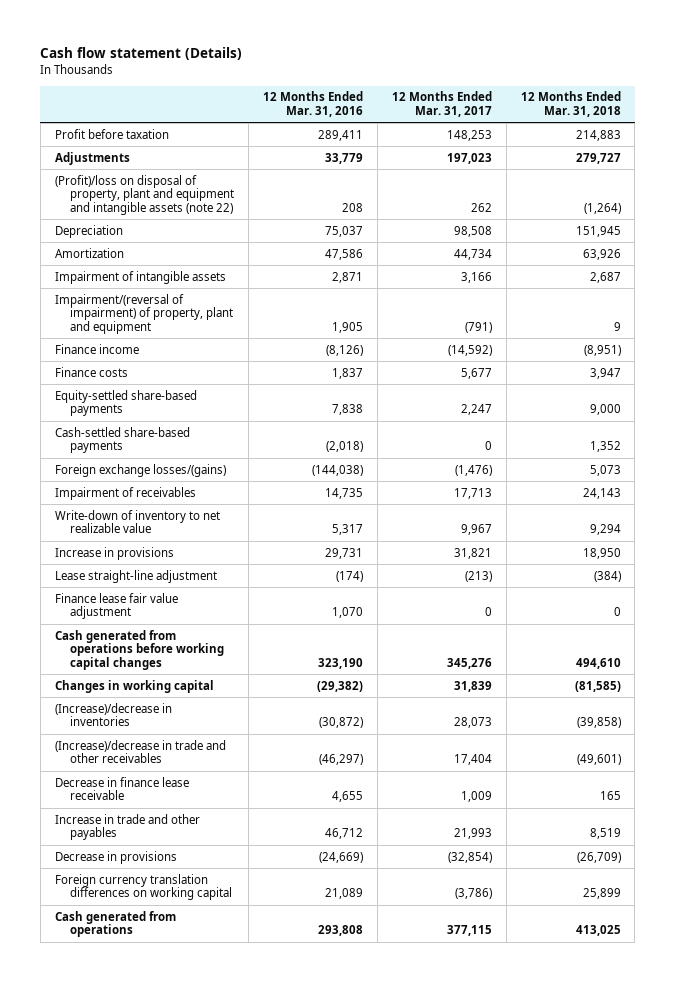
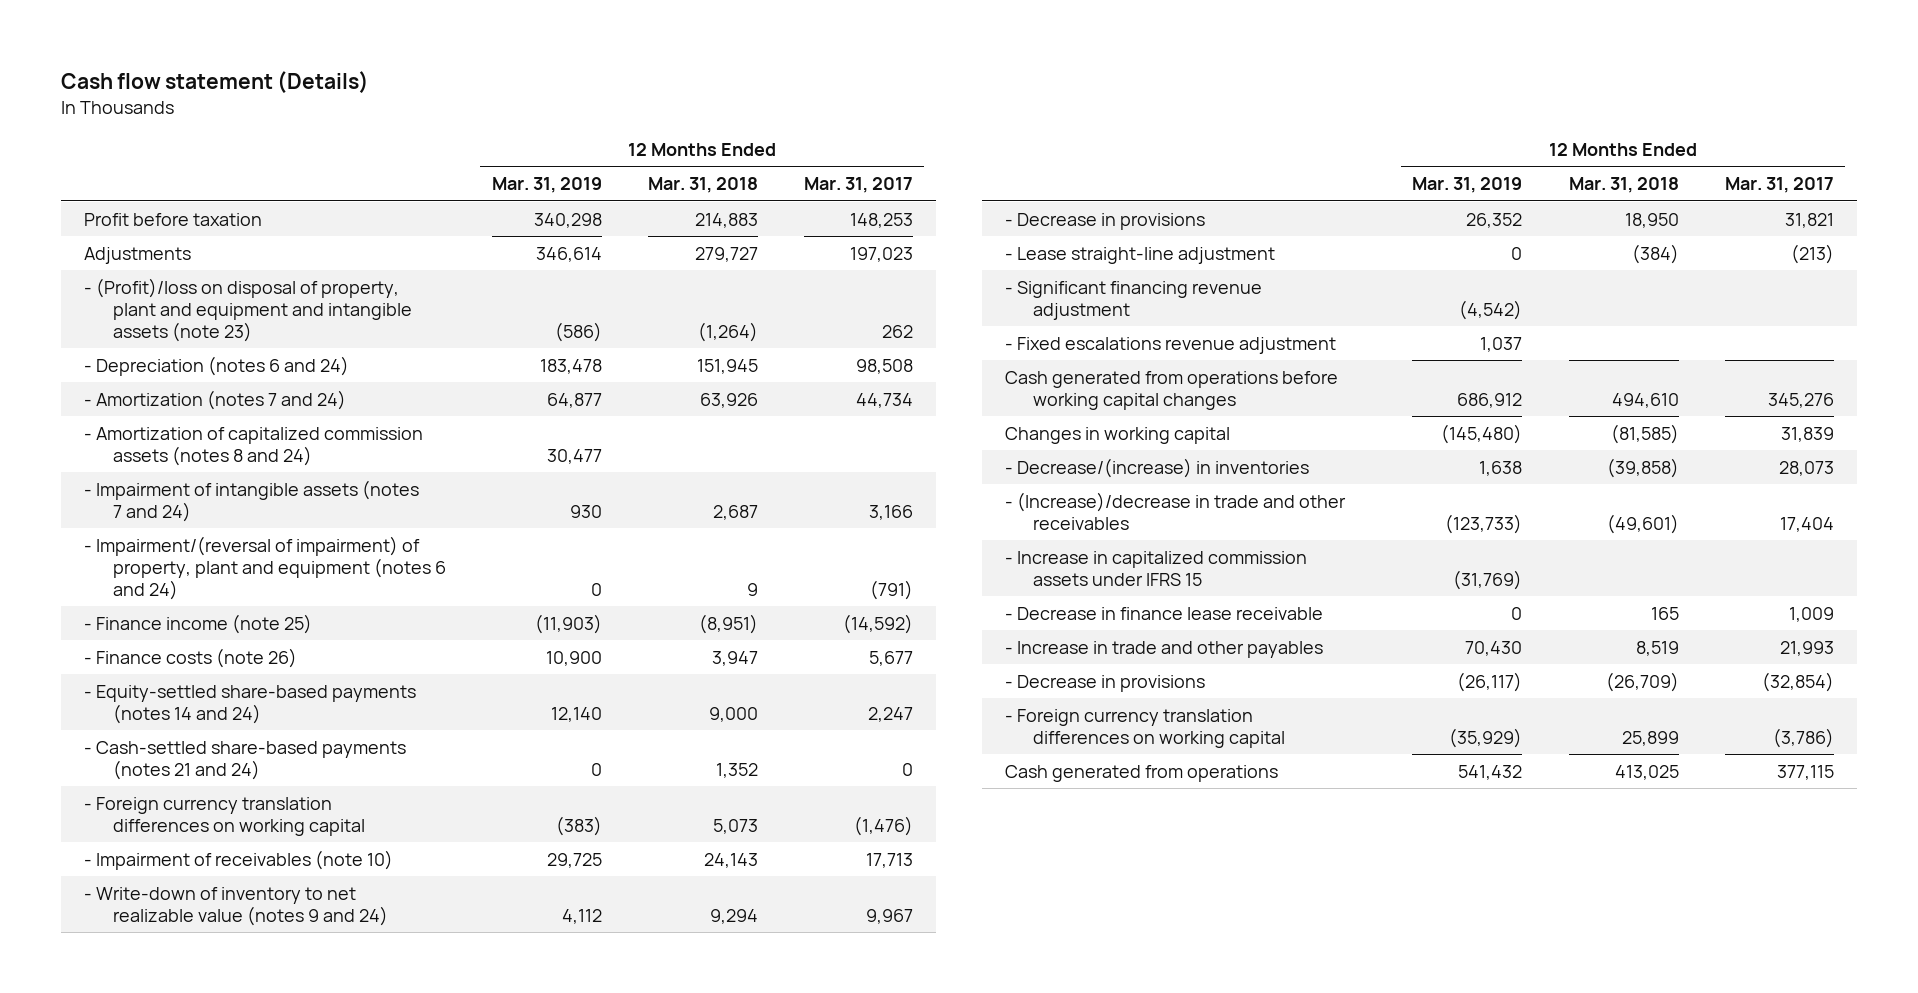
- | 12 Months Ended Mar. 31, 2016 | 12 Months Ended Mar. 31, 2017 | 12 Months Ended Mar. 31, 2018
+ | 12 Months Ended Mar. 31, 2019 | 12 Months Ended Mar. 31, 2018 | 12 Months Ended Mar. 31, 2017
- (Profit)/loss on disposal of property, plant and equipment and intangible assets (note 22) | 208 | 262 | (1,264)
- Depreciation | 75,037 | 98,508 | 151,945
- Amortization | 47,586 | 44,734 | 63,926
- Impairment of intangible assets | 2,871 | 3,166 | 2,687
- Impairment/(reversal of impairment) of property, plant and equipment | 1,905 | (791) | 9
- Finance income | (8,126) | (14,592) | (8,951)
- Finance costs | 1,837 | 5,677 | 3,947
- Equity-settled share-based payments | 7,838 | 2,247 | 9,000
- Cash-settled share-based payments | (2,018) | 0 | 1,352
- Foreign exchange losses/(gains) | (144,038) | (1,476) | 5,073
- Impairment of receivables | 14,735 | 17,713 | 24,143
- Write-down of inventory to net realizable value | 5,317 | 9,967 | 9,294
- Increase in provisions | 29,731 | 31,821 | 18,950
- Lease straight-line adjustment | (174) | (213) | (384)
- Finance lease fair value adjustment | 1,070 | 0 | 0
+ - (Profit)/loss on disposal of property, plant and equipment and intangible assets (note 23) | (586) | (1,264) | 262
+ - Depreciation (notes 6 and 24) | 183,478 | 151,945 | 98,508
+ - Amortization (notes 7 and 24) | 64,877 | 63,926 | 44,734
+ - Amortization of capitalized commission assets (notes 8 and 24) | 30,477 | |
+ - Impairment of intangible assets (notes 7 and 24) | 930 | 2,687 | 3,166
+ - Impairment/(reversal of impairment) of property, plant and equipment (notes 6 and 24) | 0 | 9 | (791)
+ - Finance income (note 25) | (11,903) | (8,951) | (14,592)
+ - Finance costs (note 26) | 10,900 | 3,947 | 5,677
+ - Equity-settled share-based payments (notes 14 and 24) | 12,140 | 9,000 | 2,247
+ - Cash-settled share-based payments (notes 21 and 24) | 0 | 1,352 | 0
+ - Foreign currency translation differences on working capital | (383) | 5,073 | (1,476)
+ - Impairment of receivables (note 10) | 29,725 | 24,143 | 17,713
+ - Write-down of inventory to net realizable value (notes 9 and 24) | 4,112 | 9,294 | 9,967
+ - Decrease in provisions | 26,352 | 18,950 | 31,821
+ - Lease straight-line adjustment | 0 | (384) | (213)
+ - Significant financing revenue adjustment | (4,542) | |
+ - Fixed escalations revenue adjustment | 1,037 | |
- (Increase)/decrease in inventories | (30,872) | 28,073 | (39,858)
- (Increase)/decrease in trade and other receivables | (46,297) | 17,404 | (49,601)
- Decrease in finance lease receivable | 4,655 | 1,009 | 165
- Increase in trade and other payables | 46,712 | 21,993 | 8,519
- Decrease in provisions | (24,669) | (32,854) | (26,709)
- Foreign currency translation differences on working capital | 21,089 | (3,786) | 25,899
+ - Decrease/(increase) in inventories | 1,638 | (39,858) | 28,073
+ - (Increase)/decrease in trade and other receivables | (123,733) | (49,601) | 17,404
+ - Increase in capitalized commission assets under IFRS 15 | (31,769) | |
+ - Decrease in finance lease receivable | 0 | 165 | 1,009
+ - Increase in trade and other payables | 70,430 | 8,519 | 21,993
+ - Decrease in provisions | (26,117) | (26,709) | (32,854)
+ - Foreign currency translation differences on working capital | (35,929) | 25,899 | (3,786)

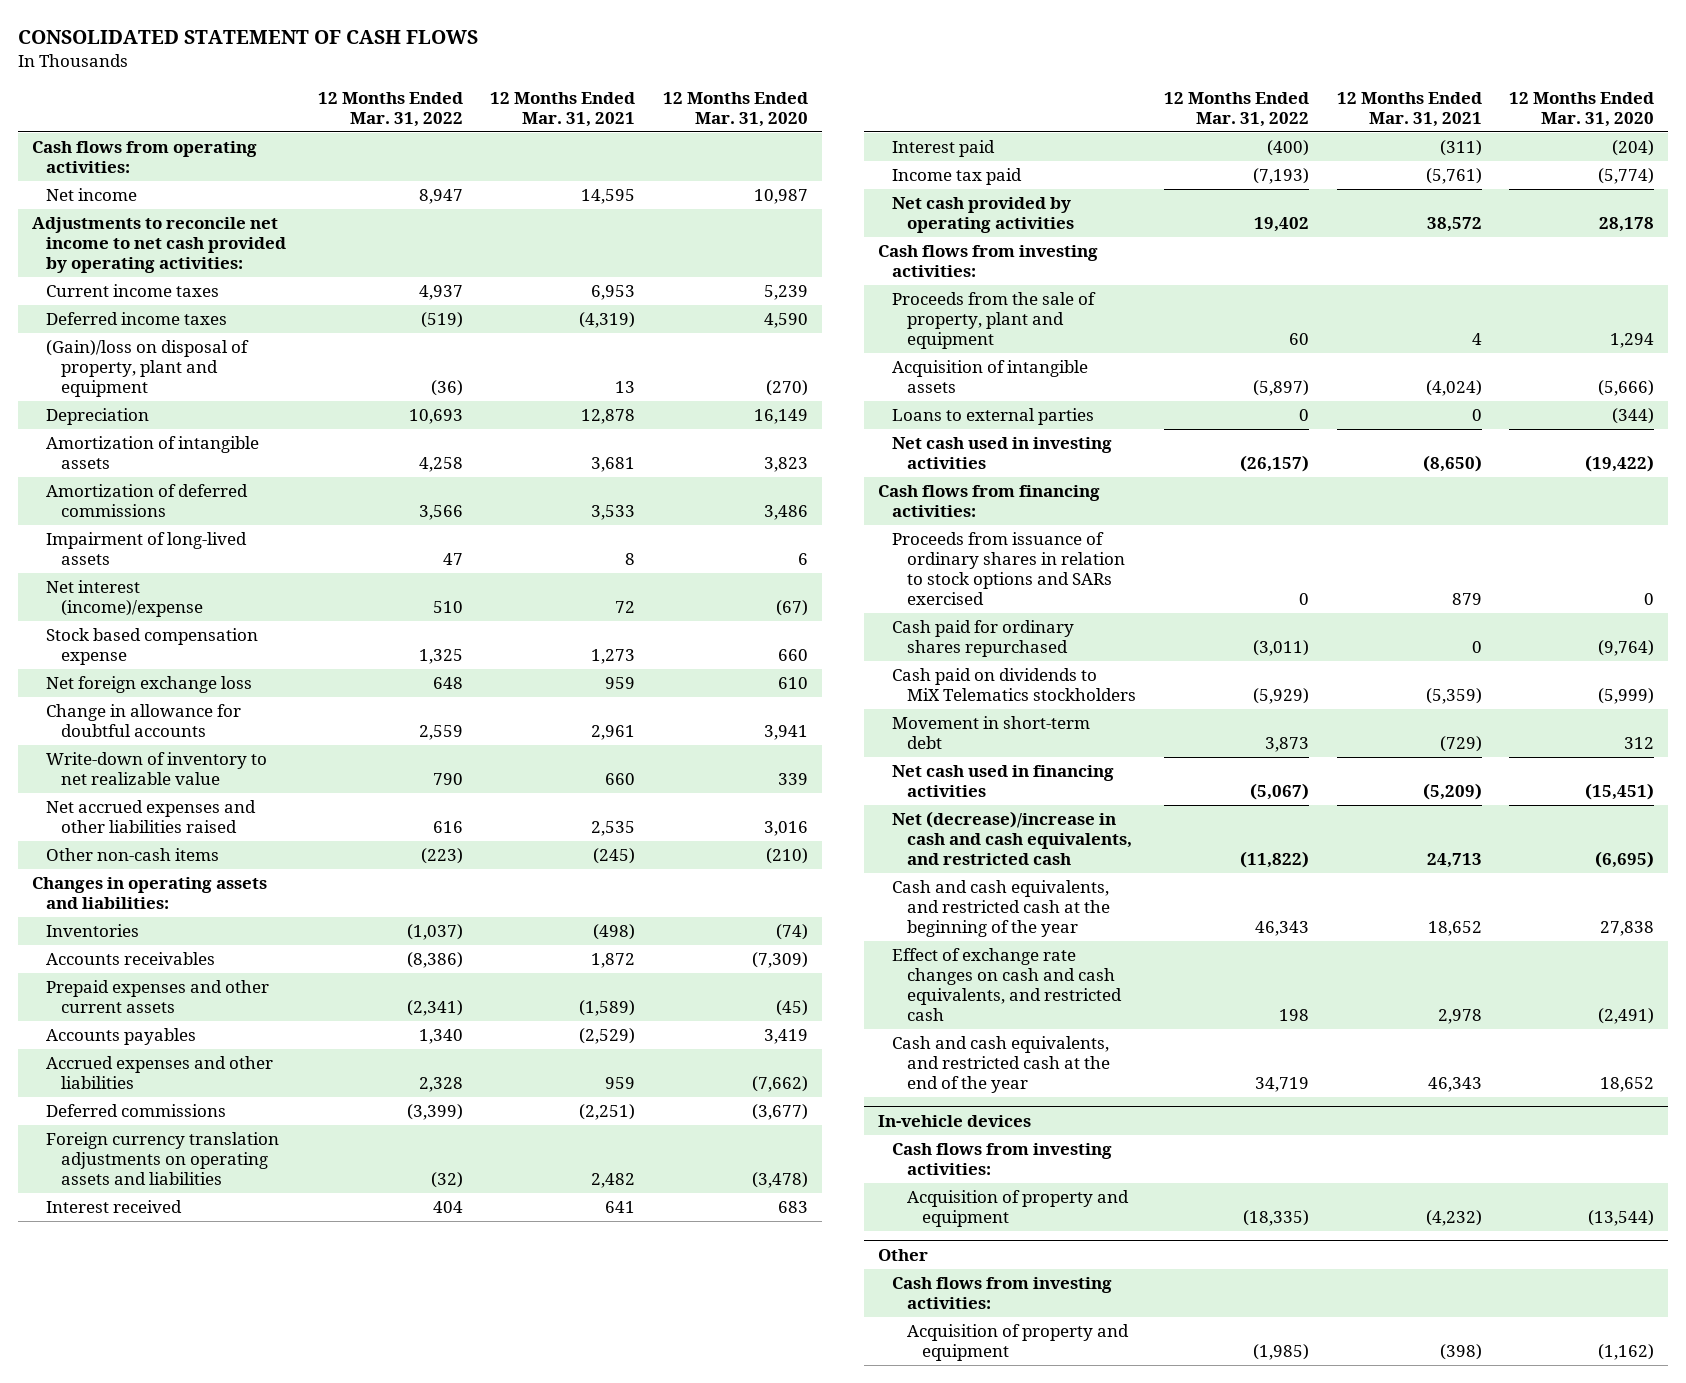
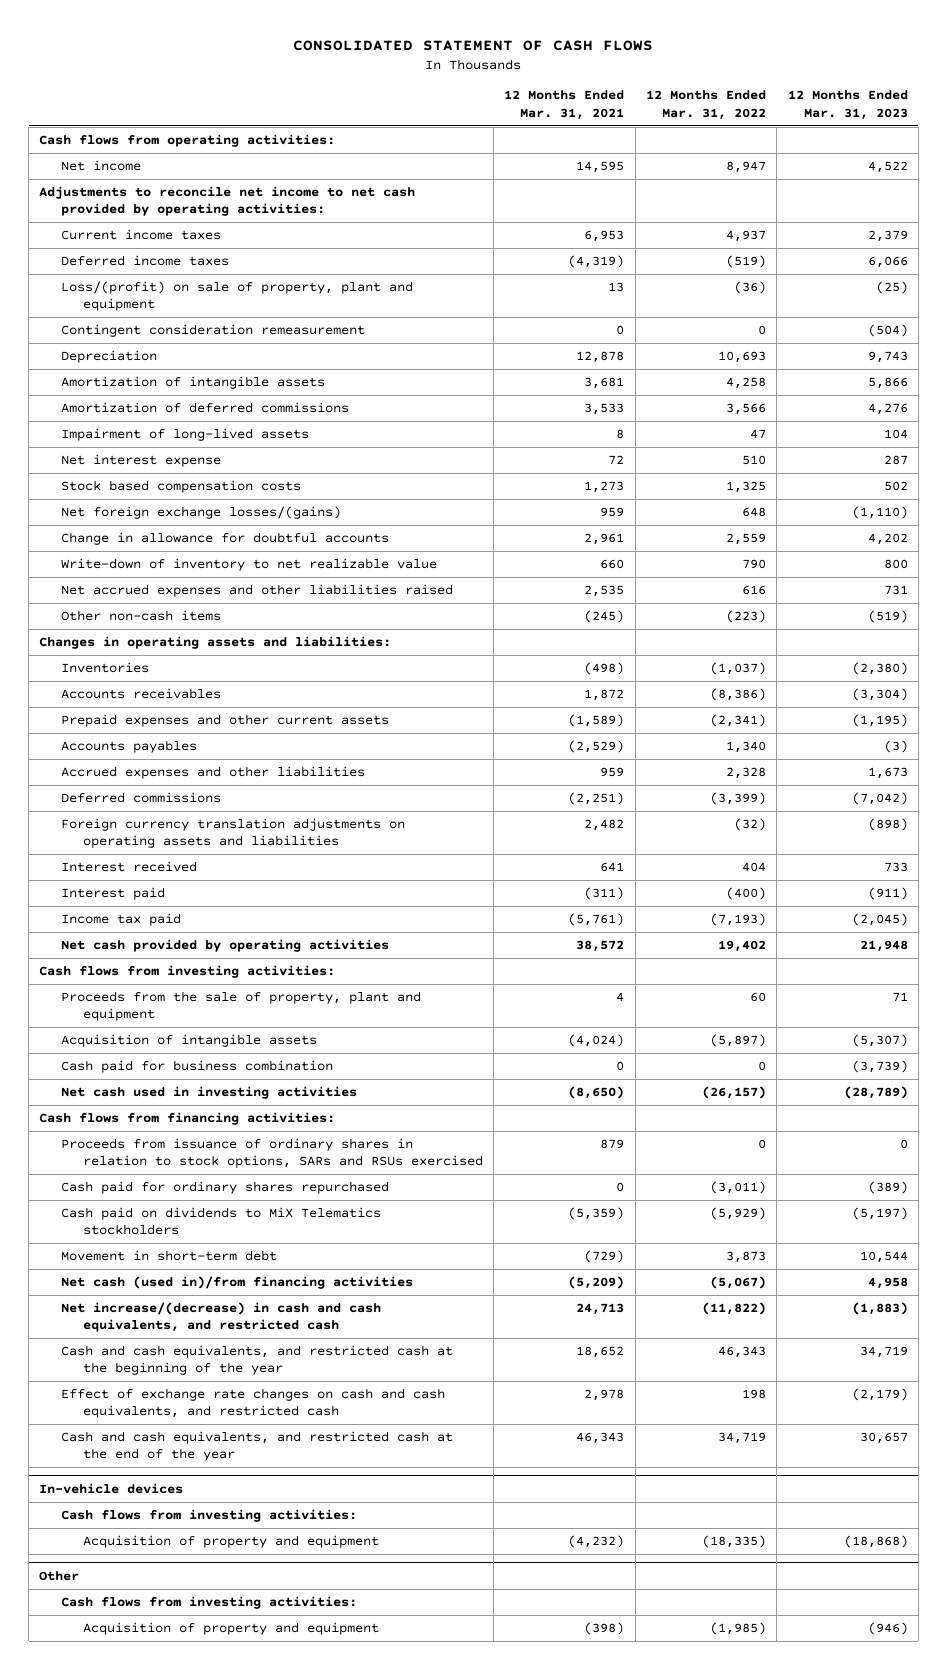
- | 12 Months Ended Mar. 31, 2022 | 12 Months Ended Mar. 31, 2021 | 12 Months Ended Mar. 31, 2020
+ | 12 Months Ended Mar. 31, 2021 | 12 Months Ended Mar. 31, 2022 | 12 Months Ended Mar. 31, 2023
- (Gain)/loss on disposal of property, plant and equipment | (36) | 13 | (270)
+ Loss/(profit) on sale of property, plant and equipment | 13 | (36) | (25)
+ Contingent consideration remeasurement | 0 | 0 | (504)
- Net interest (income)/expense | 510 | 72 | (67)
- Stock based compensation expense | 1,325 | 1,273 | 660
- Net foreign exchange loss | 648 | 959 | 610
+ Net interest expense | 72 | 510 | 287
+ Stock based compensation costs | 1,273 | 1,325 | 502
+ Net foreign exchange losses/(gains) | 959 | 648 | (1,110)
- Loans to external parties | 0 | 0 | (344)
+ Cash paid for business combination | 0 | 0 | (3,739)
- Proceeds from issuance of ordinary shares in relation to stock options and SARs exercised | 0 | 879 | 0
+ Proceeds from issuance of ordinary shares in relation to stock options, SARs and RSUs exercised | 879 | 0 | 0
- Net cash used in financing activities | (5,067) | (5,209) | (15,451)
- Net (decrease)/increase in cash and cash equivalents, and restricted cash | (11,822) | 24,713 | (6,695)
+ Net cash (used in)/from financing activities | (5,209) | (5,067) | 4,958
+ Net increase/(decrease) in cash and cash equivalents, and restricted cash | 24,713 | (11,822) | (1,883)

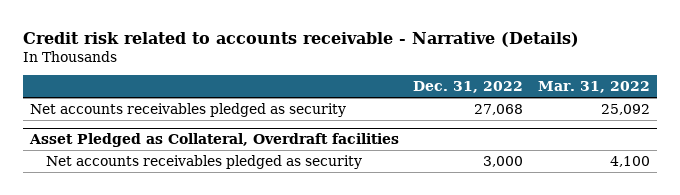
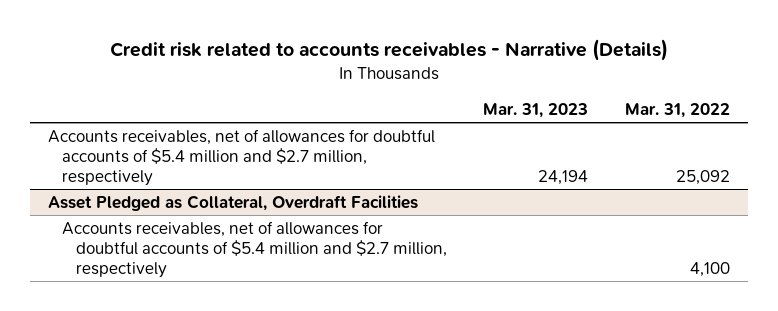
- Credit risk related to accounts receivable - Narrative (Details)
+ Credit risk related to accounts receivables - Narrative (Details)
- | Dec. 31, 2022 | Mar. 31, 2022
+ | Mar. 31, 2023 | Mar. 31, 2022
- Net accounts receivables pledged as security | 27,068 | 25,092
- Asset Pledged as Collateral, Overdraft facilities
- Net accounts receivables pledged as security | 3,000 | 4,100
+ Accounts receivables, net of allowances for doubtful accounts of $5.4 million and $2.7 million, respectively | 24,194 | 25,092
+ Asset Pledged as Collateral, Overdraft Facilities
+ Accounts receivables, net of allowances for doubtful accounts of $5.4 million and $2.7 million, respectively | | 4,100

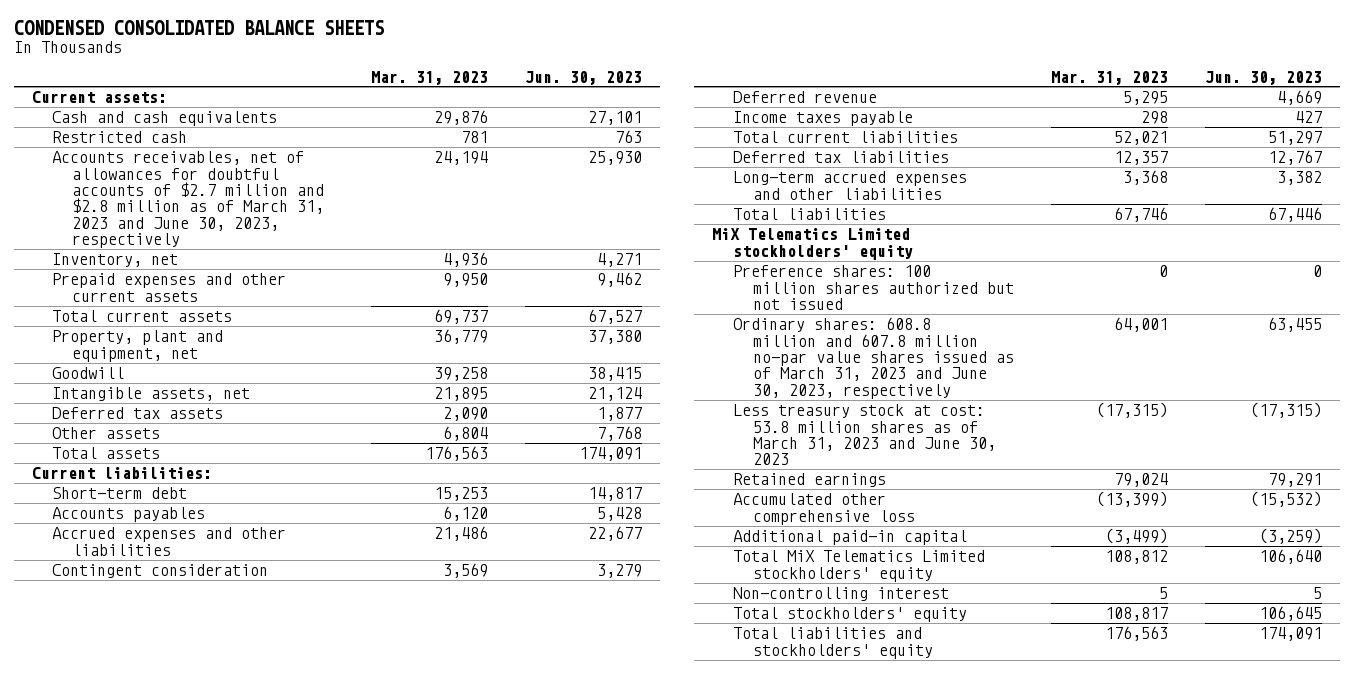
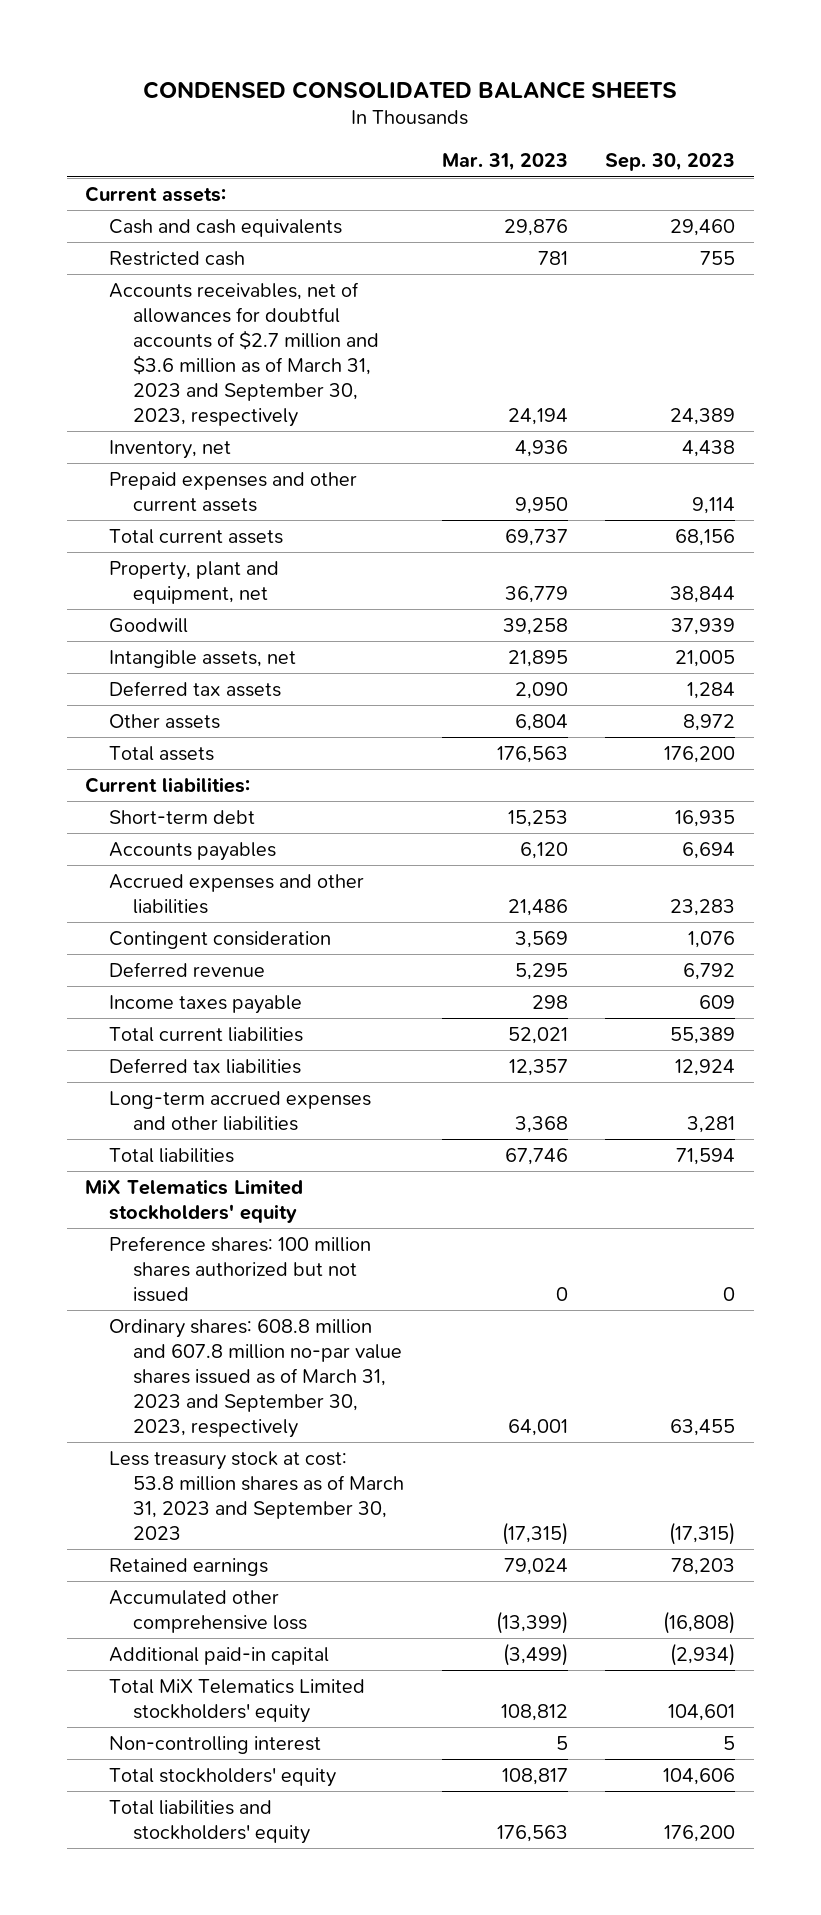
- | Mar. 31, 2023 | Jun. 30, 2023
+ | Mar. 31, 2023 | Sep. 30, 2023
- Accounts receivables, net of allowances for doubtful accounts of $2.7 million and $2.8 million as of March 31, 2023 and June 30, 2023, respectively | 24,194 | 25,930
+ Accounts receivables, net of allowances for doubtful accounts of $2.7 million and $3.6 million as of March 31, 2023 and September 30, 2023, respectively | 24,194 | 24,389
- Ordinary shares: 608.8 million and 607.8 million no-par value shares issued as of March 31, 2023 and June 30, 2023, respectively | 64,001 | 63,455
- Less treasury stock at cost: 53.8 million shares as of March 31, 2023 and June 30, 2023 | (17,315) | (17,315)
+ Ordinary shares: 608.8 million and 607.8 million no-par value shares issued as of March 31, 2023 and September 30, 2023, respectively | 64,001 | 63,455
+ Less treasury stock at cost: 53.8 million shares as of March 31, 2023 and September 30, 2023 | (17,315) | (17,315)

